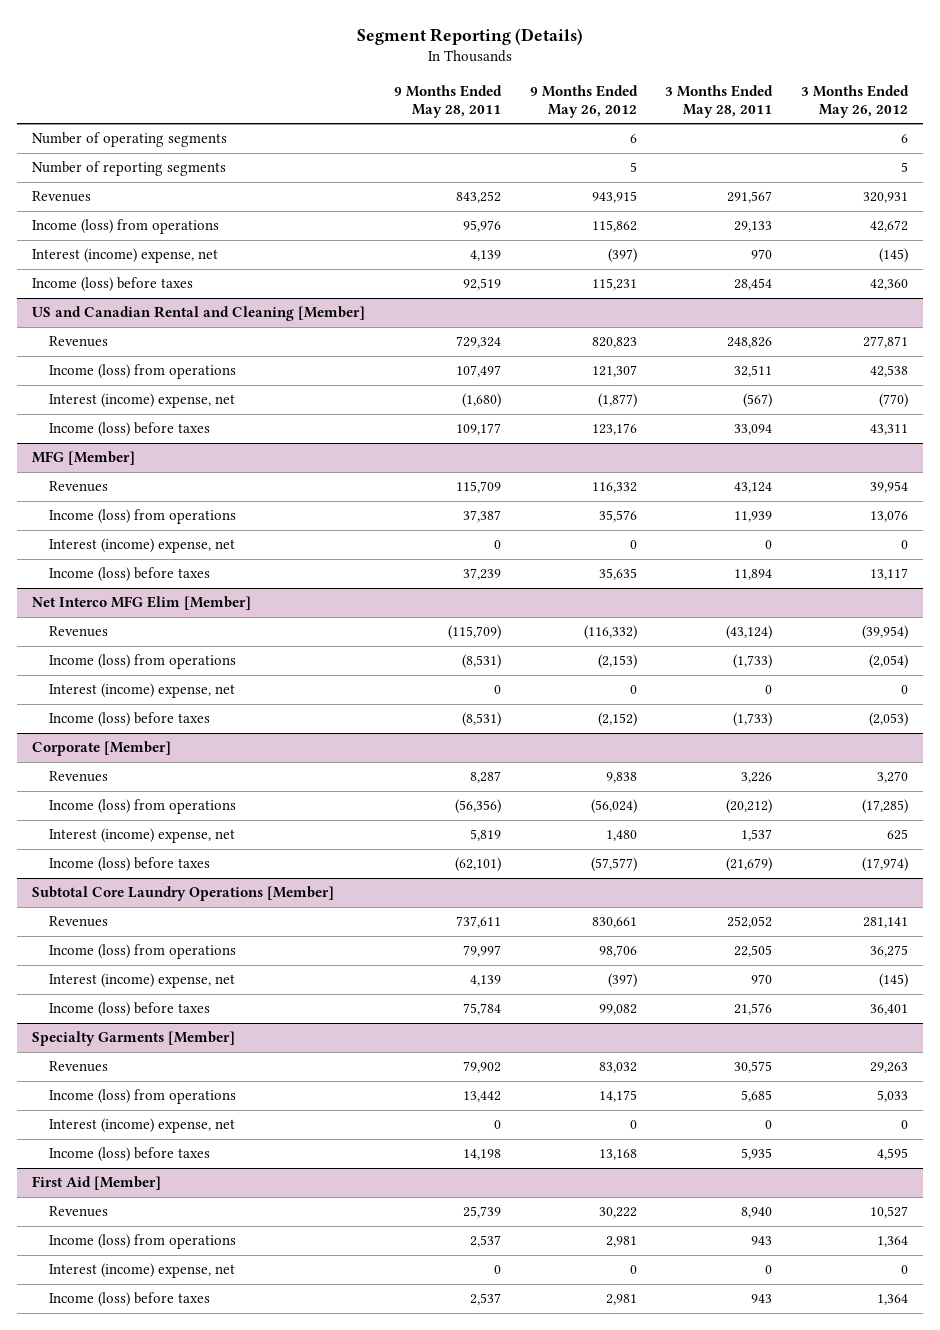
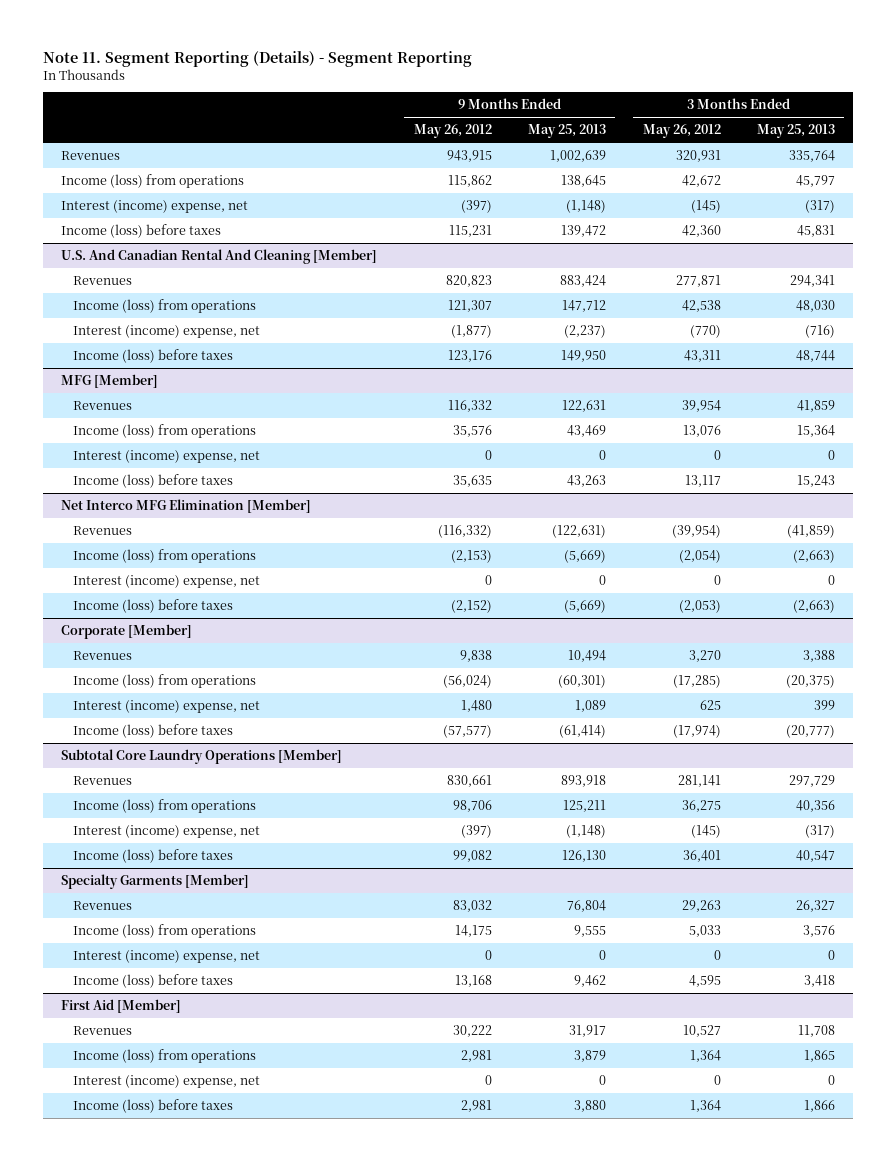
- Segment Reporting (Details)
+ Note 11. Segment Reporting (Details) - Segment Reporting
- | 9 Months Ended May 28, 2011 | 9 Months Ended May 26, 2012 | 3 Months Ended May 28, 2011 | 3 Months Ended May 26, 2012
+ | 9 Months Ended May 26, 2012 | 9 Months Ended May 25, 2013 | 3 Months Ended May 26, 2012 | 3 Months Ended May 25, 2013
- Number of operating segments | | 6 | | 6
- Number of reporting segments | | 5 | | 5
- US and Canadian Rental and Cleaning [Member]
+ U.S. And Canadian Rental And Cleaning [Member]
- Net Interco MFG Elim [Member]
+ Net Interco MFG Elimination [Member]

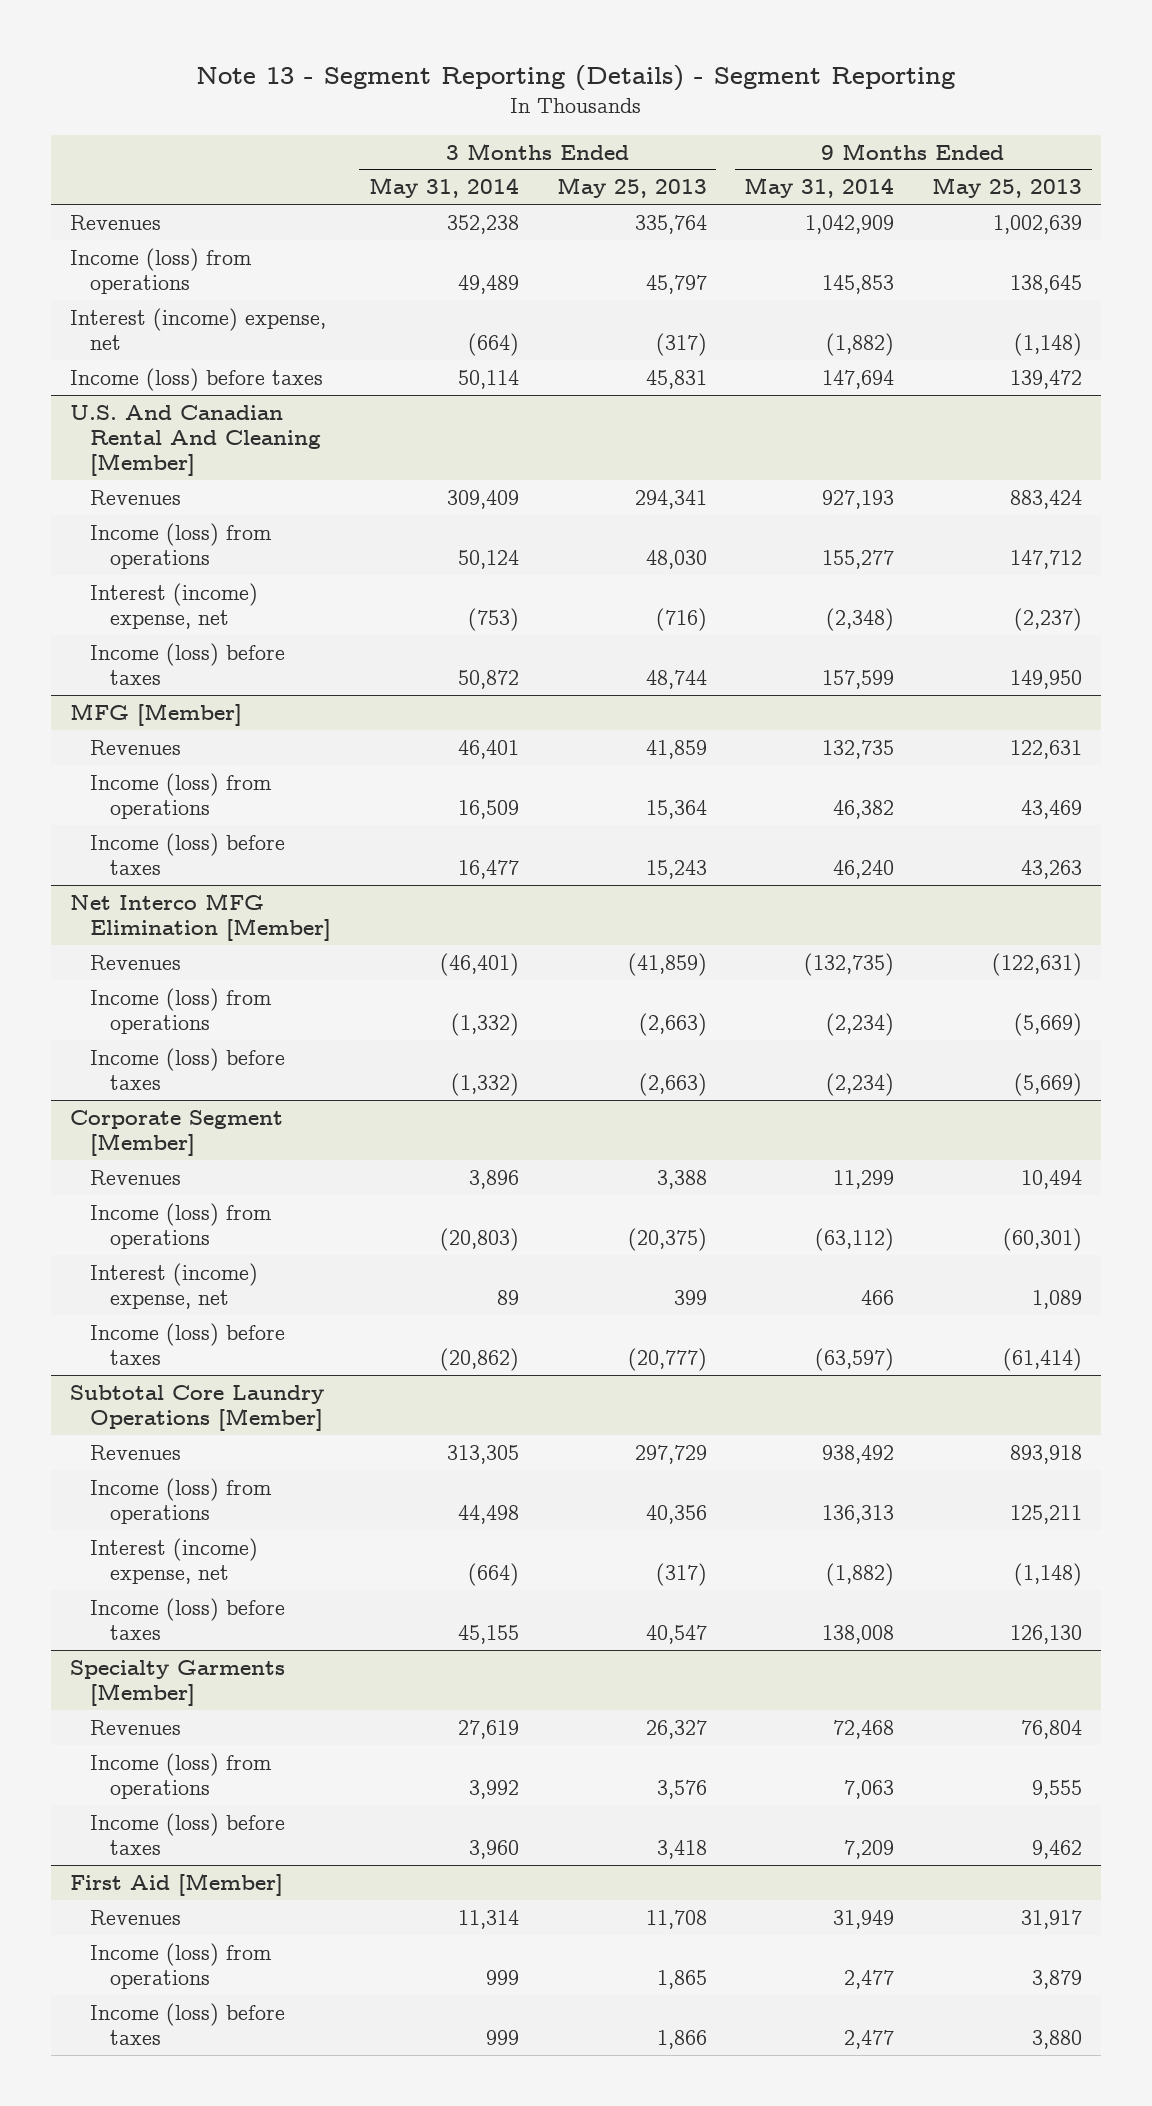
- Note 11. Segment Reporting (Details) - Segment Reporting
+ Note 13 - Segment Reporting (Details) - Segment Reporting
- | 9 Months Ended May 26, 2012 | 9 Months Ended May 25, 2013 | 3 Months Ended May 26, 2012 | 3 Months Ended May 25, 2013
+ | 3 Months Ended May 31, 2014 | 3 Months Ended May 25, 2013 | 9 Months Ended May 31, 2014 | 9 Months Ended May 25, 2013
@ MFG [Member]
- Interest (income) expense, net | 0 | 0 | 0 | 0
@ Net Interco MFG Elimination [Member]
- Interest (income) expense, net | 0 | 0 | 0 | 0
- Corporate [Member]
+ Corporate Segment [Member]
@ Specialty Garments [Member]
- Interest (income) expense, net | 0 | 0 | 0 | 0
@ First Aid [Member]
- Interest (income) expense, net | 0 | 0 | 0 | 0

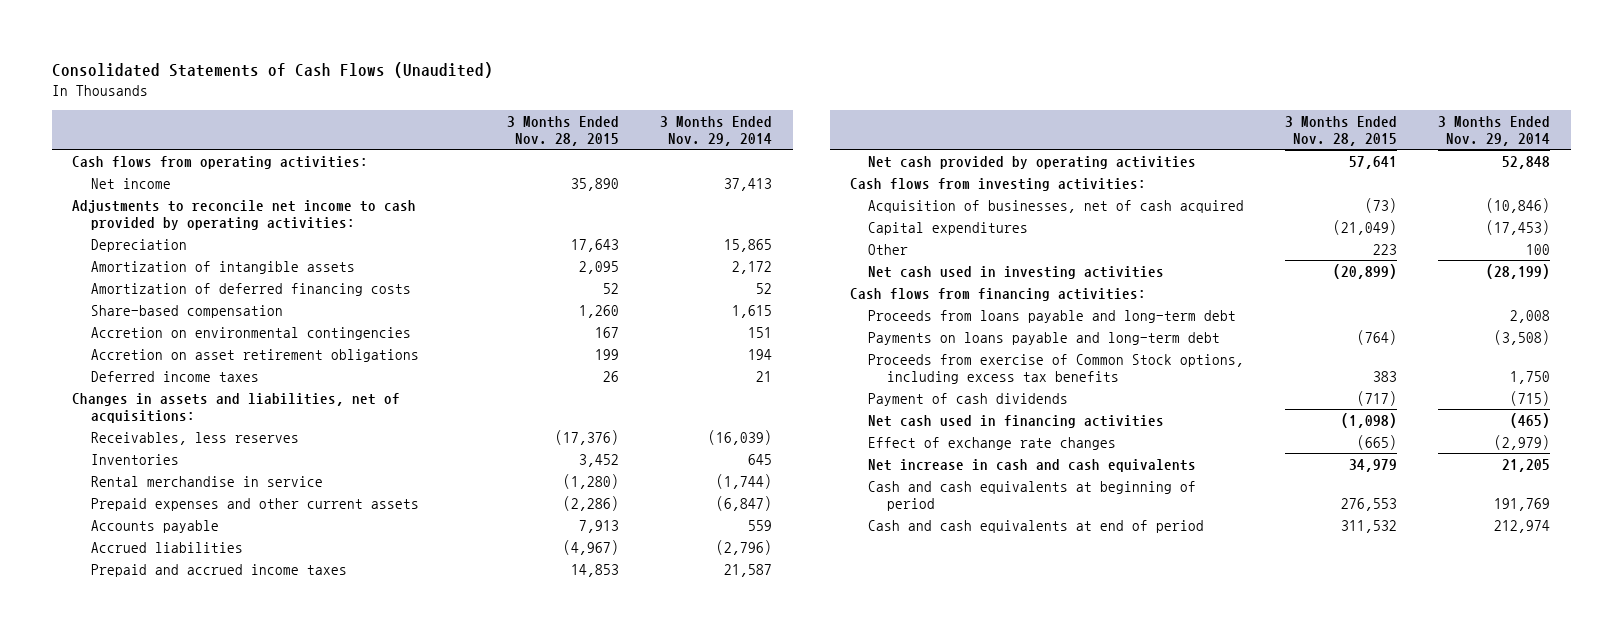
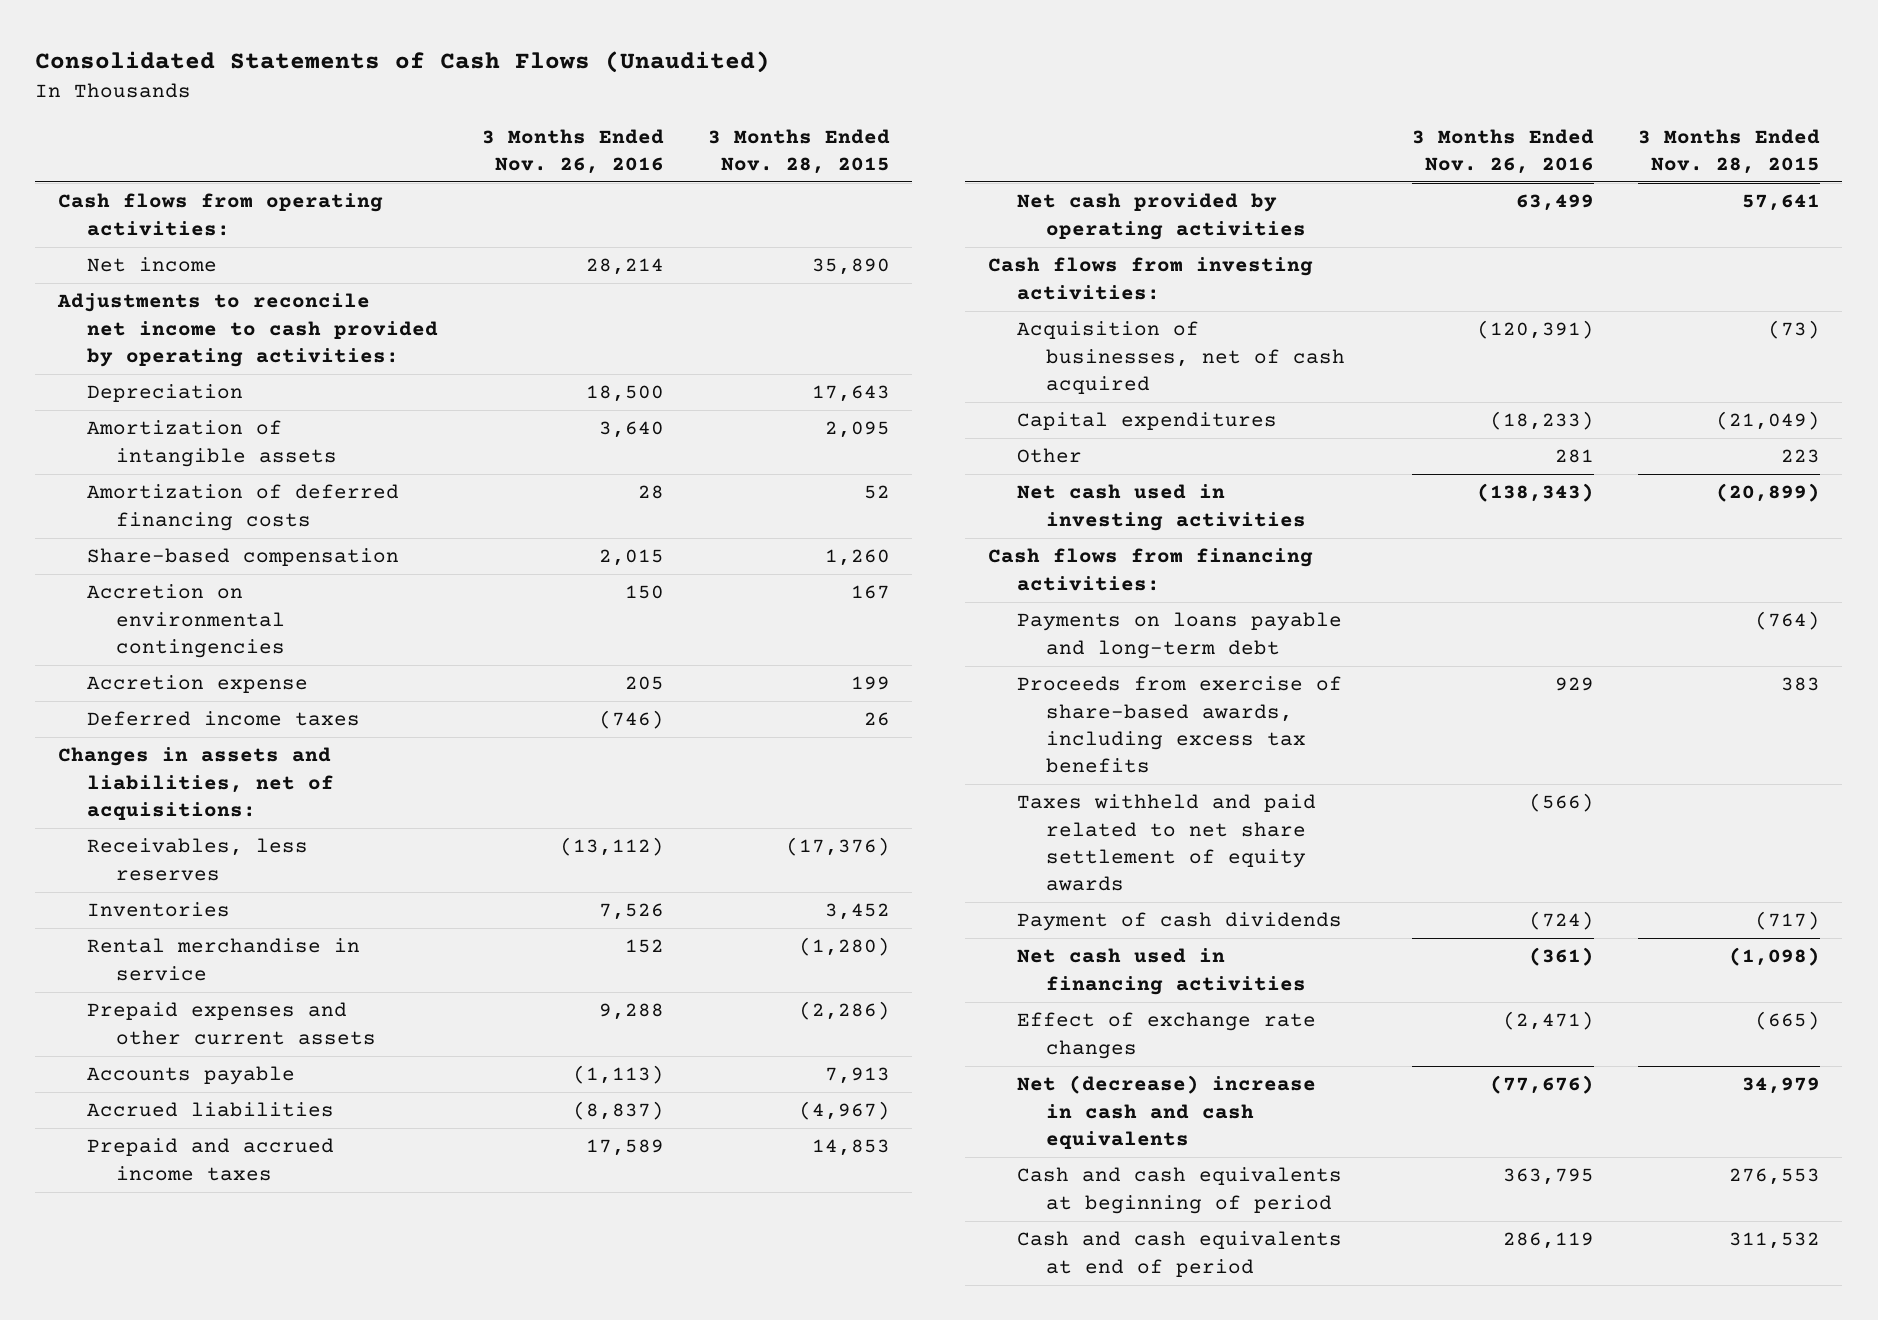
- | 3 Months Ended Nov. 28, 2015 | 3 Months Ended Nov. 29, 2014
+ | 3 Months Ended Nov. 26, 2016 | 3 Months Ended Nov. 28, 2015
- Accretion on asset retirement obligations | 199 | 194
+ Accretion expense | 205 | 199
- Proceeds from loans payable and long-term debt | | 2,008
- Proceeds from exercise of Common Stock options, including excess tax benefits | 383 | 1,750
+ Proceeds from exercise of share-based awards, including excess tax benefits | 929 | 383
+ Taxes withheld and paid related to net share settlement of equity awards | (566) |
- Net increase in cash and cash equivalents | 34,979 | 21,205
+ Net (decrease) increase in cash and cash equivalents | (77,676) | 34,979

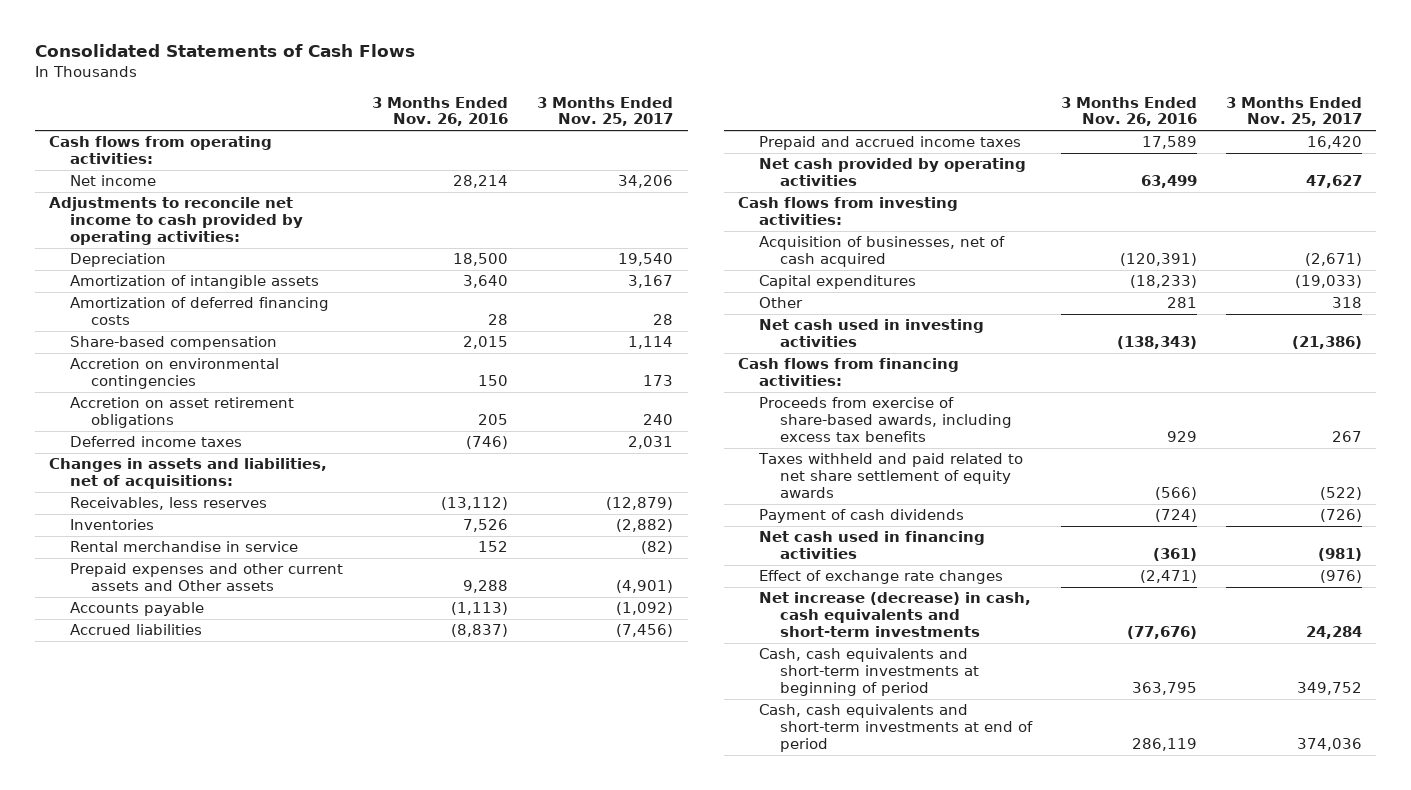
- Consolidated Statements of Cash Flows (Unaudited)
+ Consolidated Statements of Cash Flows
- | 3 Months Ended Nov. 26, 2016 | 3 Months Ended Nov. 28, 2015
+ | 3 Months Ended Nov. 26, 2016 | 3 Months Ended Nov. 25, 2017
- Accretion expense | 205 | 199
+ Accretion on asset retirement obligations | 205 | 240
- Prepaid expenses and other current assets | 9,288 | (2,286)
+ Prepaid expenses and other current assets and Other assets | 9,288 | (4,901)
- Payments on loans payable and long-term debt | | (764)
- Net (decrease) increase in cash and cash equivalents | (77,676) | 34,979
- Cash and cash equivalents at beginning of period | 363,795 | 276,553
- Cash and cash equivalents at end of period | 286,119 | 311,532
+ Net increase (decrease) in cash, cash equivalents and short-term investments | (77,676) | 24,284
+ Cash, cash equivalents and short-term investments at beginning of period | 363,795 | 349,752
+ Cash, cash equivalents and short-term investments at end of period | 286,119 | 374,036

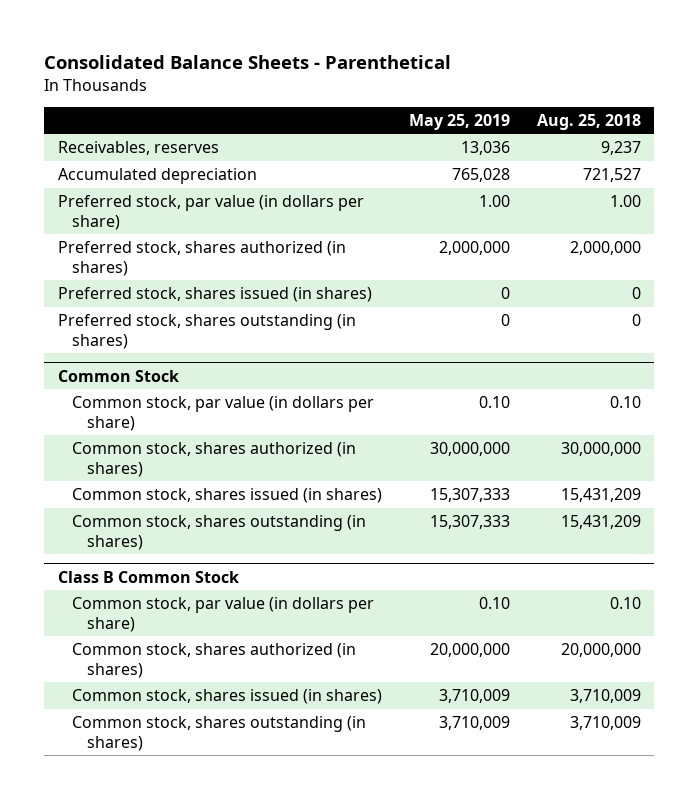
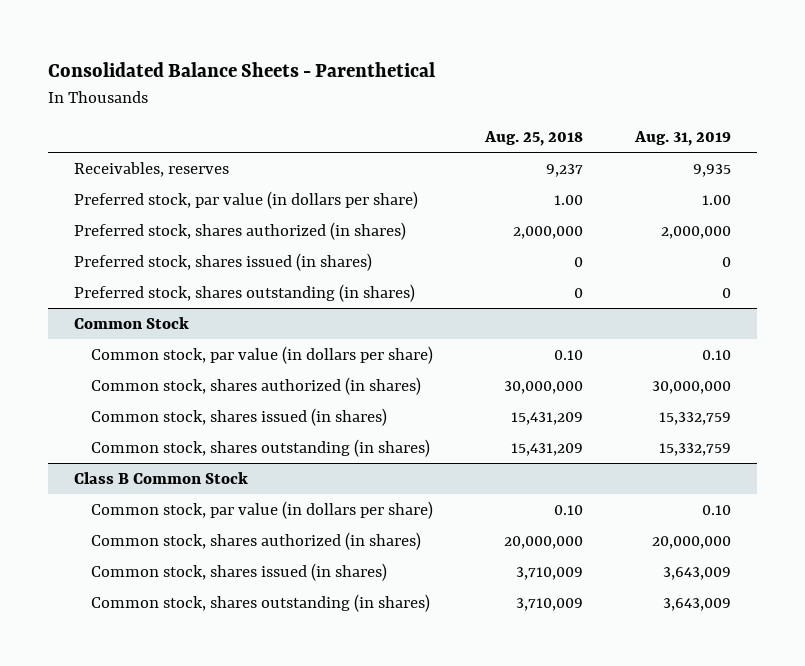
- | May 25, 2019 | Aug. 25, 2018
+ | Aug. 25, 2018 | Aug. 31, 2019
- Accumulated depreciation | 765,028 | 721,527

